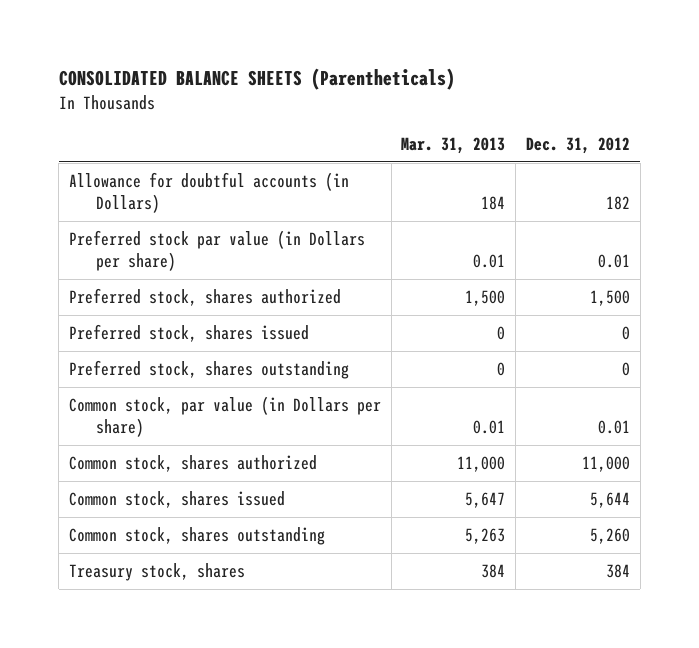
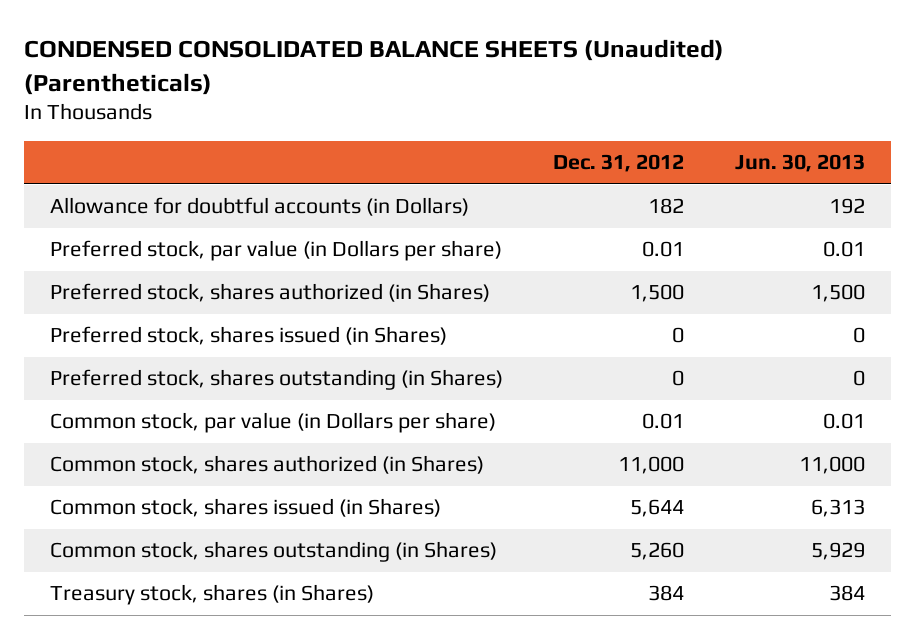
- CONSOLIDATED BALANCE SHEETS (Parentheticals)
+ CONDENSED CONSOLIDATED BALANCE SHEETS (Unaudited) (Parentheticals)
- | Mar. 31, 2013 | Dec. 31, 2012
+ | Dec. 31, 2012 | Jun. 30, 2013
- Preferred stock par value (in Dollars per share) | 0.01 | 0.01
- Preferred stock, shares authorized | 1,500 | 1,500
- Preferred stock, shares issued | 0 | 0
- Preferred stock, shares outstanding | 0 | 0
+ Preferred stock, par value (in Dollars per share) | 0.01 | 0.01
+ Preferred stock, shares authorized (in Shares) | 1,500 | 1,500
+ Preferred stock, shares issued (in Shares) | 0 | 0
+ Preferred stock, shares outstanding (in Shares) | 0 | 0
- Common stock, shares authorized | 11,000 | 11,000
- Common stock, shares issued | 5,647 | 5,644
- Common stock, shares outstanding | 5,263 | 5,260
- Treasury stock, shares | 384 | 384
+ Common stock, shares authorized (in Shares) | 11,000 | 11,000
+ Common stock, shares issued (in Shares) | 5,644 | 6,313
+ Common stock, shares outstanding (in Shares) | 5,260 | 5,929
+ Treasury stock, shares (in Shares) | 384 | 384

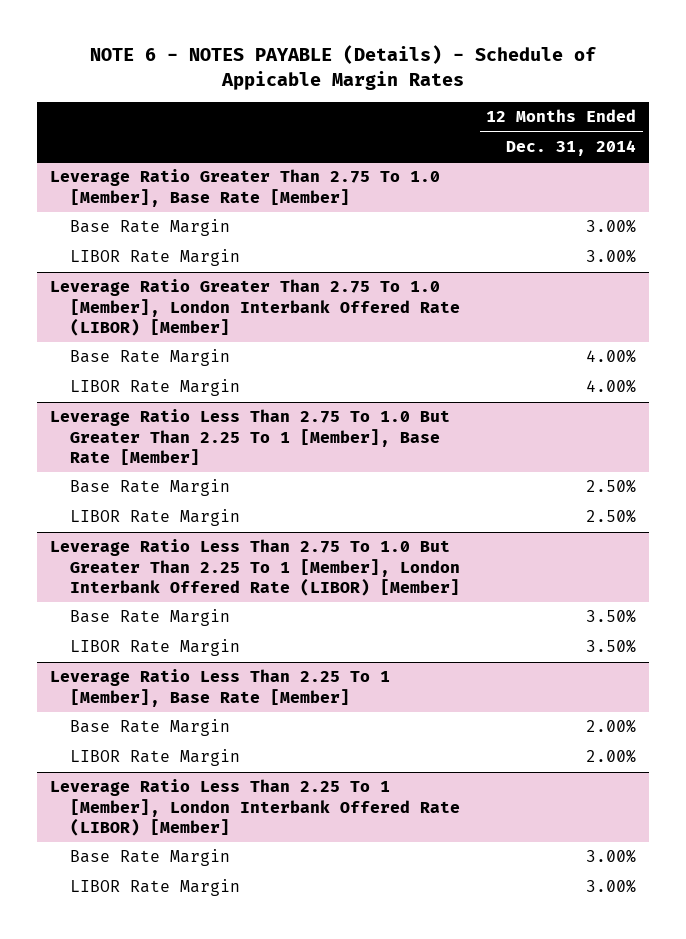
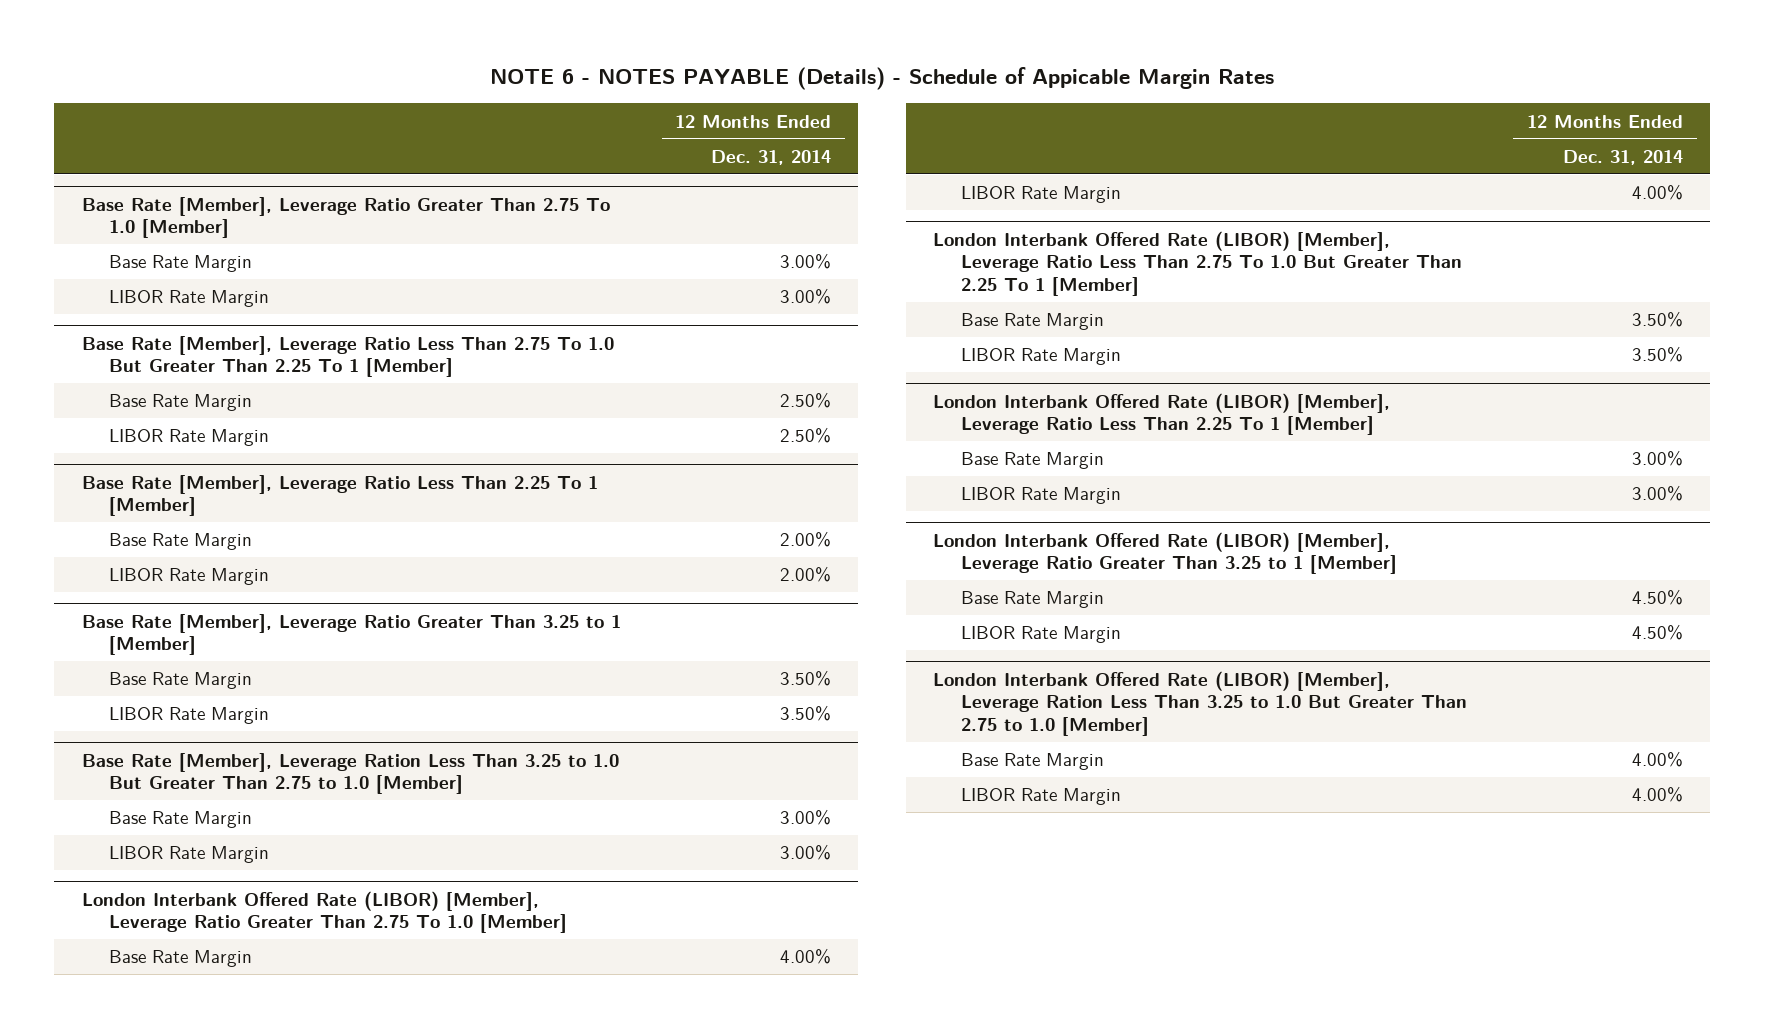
- Leverage Ratio Greater Than 2.75 To 1.0 [Member], Base Rate [Member]
+ Base Rate [Member], Leverage Ratio Greater Than 2.75 To 1.0 [Member]
- Leverage Ratio Greater Than 2.75 To 1.0 [Member], London Interbank Offered Rate (LIBOR) [Member]
- Base Rate Margin | 4.00%
- LIBOR Rate Margin | 4.00%
- Leverage Ratio Less Than 2.75 To 1.0 But Greater Than 2.25 To 1 [Member], Base Rate [Member]
+ Base Rate [Member], Leverage Ratio Less Than 2.75 To 1.0 But Greater Than 2.25 To 1 [Member]
- Leverage Ratio Less Than 2.75 To 1.0 But Greater Than 2.25 To 1 [Member], London Interbank Offered Rate (LIBOR) [Member]
- Base Rate Margin | 3.50%
- LIBOR Rate Margin | 3.50%
- Leverage Ratio Less Than 2.25 To 1 [Member], Base Rate [Member]
+ Base Rate [Member], Leverage Ratio Less Than 2.25 To 1 [Member]
- Leverage Ratio Less Than 2.25 To 1 [Member], London Interbank Offered Rate (LIBOR) [Member]
+ Base Rate [Member], Leverage Ratio Greater Than 3.25 to 1 [Member]
+ Base Rate Margin | 3.50%
+ LIBOR Rate Margin | 3.50%
+ Base Rate [Member], Leverage Ration Less Than 3.25 to 1.0 But Greater Than 2.75 to 1.0 [Member]
+ London Interbank Offered Rate (LIBOR) [Member], Leverage Ratio Greater Than 2.75 To 1.0 [Member]
+ Base Rate Margin | 4.00%
+ LIBOR Rate Margin | 4.00%
+ London Interbank Offered Rate (LIBOR) [Member], Leverage Ratio Less Than 2.75 To 1.0 But Greater Than 2.25 To 1 [Member]
+ Base Rate Margin | 3.50%
+ LIBOR Rate Margin | 3.50%
+ London Interbank Offered Rate (LIBOR) [Member], Leverage Ratio Less Than 2.25 To 1 [Member]
+ Base Rate Margin | 3.00%
+ LIBOR Rate Margin | 3.00%
+ London Interbank Offered Rate (LIBOR) [Member], Leverage Ratio Greater Than 3.25 to 1 [Member]
+ Base Rate Margin | 4.50%
+ LIBOR Rate Margin | 4.50%
+ London Interbank Offered Rate (LIBOR) [Member], Leverage Ration Less Than 3.25 to 1.0 But Greater Than 2.75 to 1.0 [Member]
+ Base Rate Margin | 4.00%
+ LIBOR Rate Margin | 4.00%

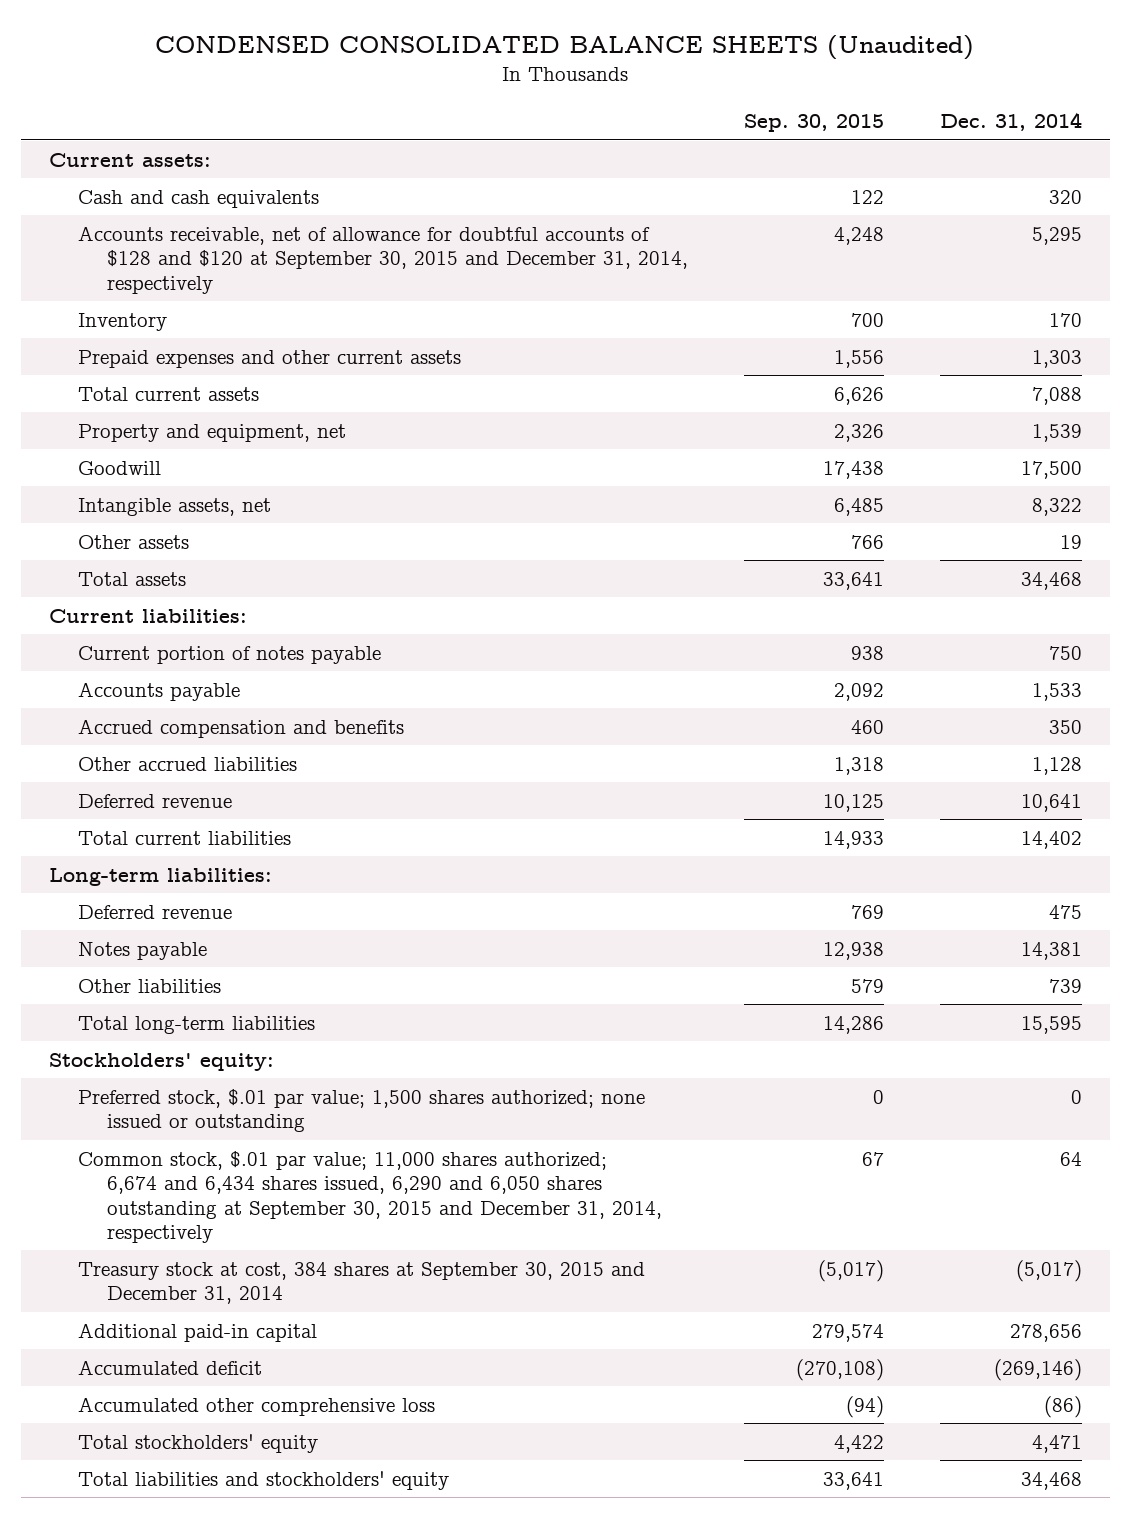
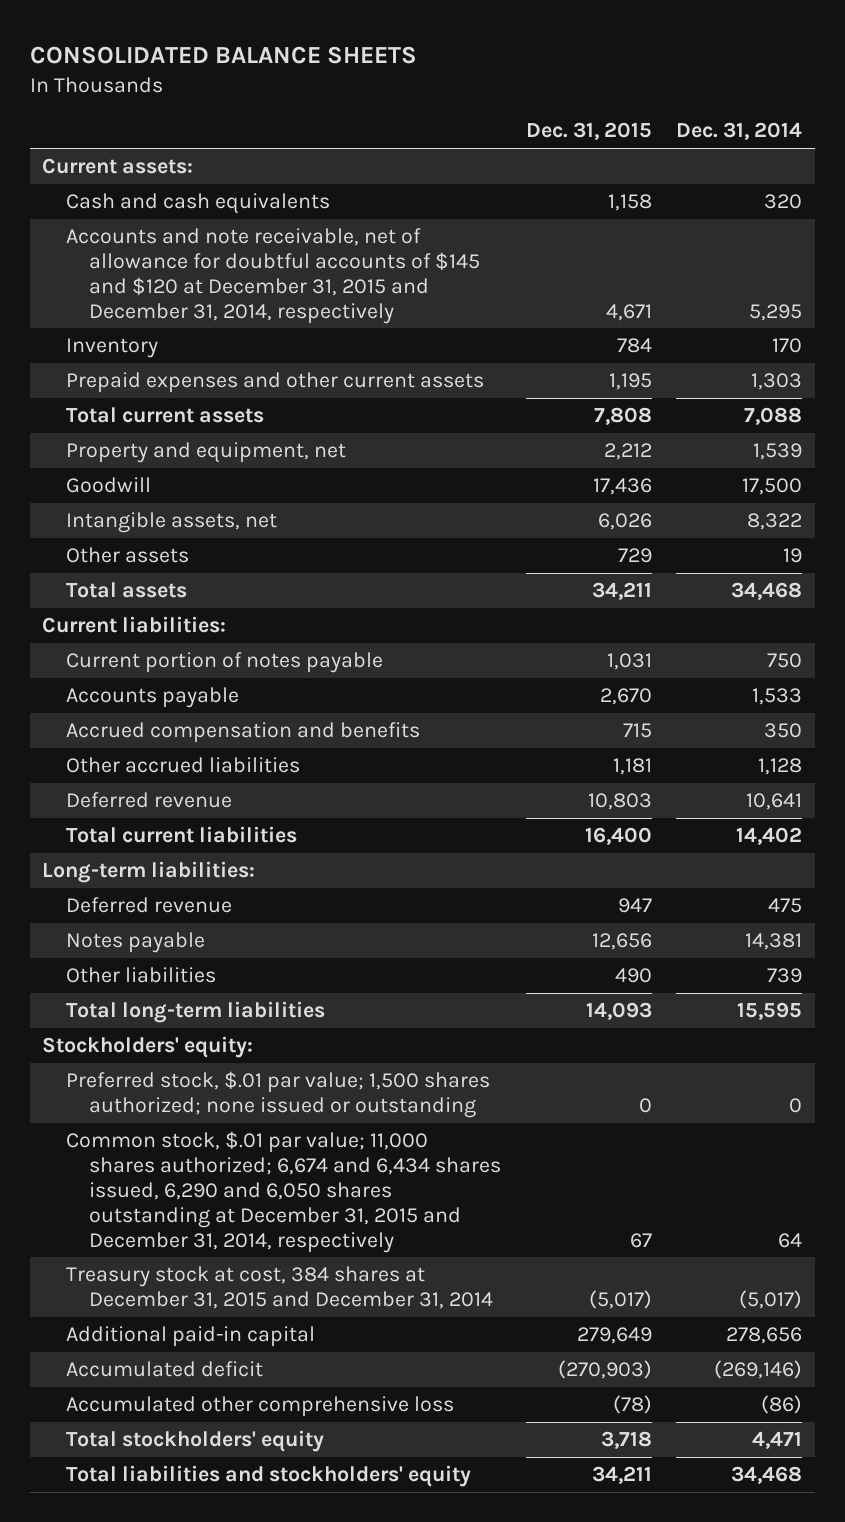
- CONDENSED CONSOLIDATED BALANCE SHEETS (Unaudited)
+ CONSOLIDATED BALANCE SHEETS
- | Sep. 30, 2015 | Dec. 31, 2014
+ | Dec. 31, 2015 | Dec. 31, 2014
- Accounts receivable, net of allowance for doubtful accounts of $128 and $120 at September 30, 2015 and December 31, 2014, respectively | 4,248 | 5,295
+ Accounts and note receivable, net of allowance for doubtful accounts of $145 and $120 at December 31, 2015 and December 31, 2014, respectively | 4,671 | 5,295
- Common stock, $.01 par value; 11,000 shares authorized; 6,674 and 6,434 shares issued, 6,290 and 6,050 shares outstanding at September 30, 2015 and December 31, 2014, respectively | 67 | 64
- Treasury stock at cost, 384 shares at September 30, 2015 and December 31, 2014 | (5,017) | (5,017)
+ Common stock, $.01 par value; 11,000 shares authorized; 6,674 and 6,434 shares issued, 6,290 and 6,050 shares outstanding at December 31, 2015 and December 31, 2014, respectively | 67 | 64
+ Treasury stock at cost, 384 shares at December 31, 2015 and December 31, 2014 | (5,017) | (5,017)

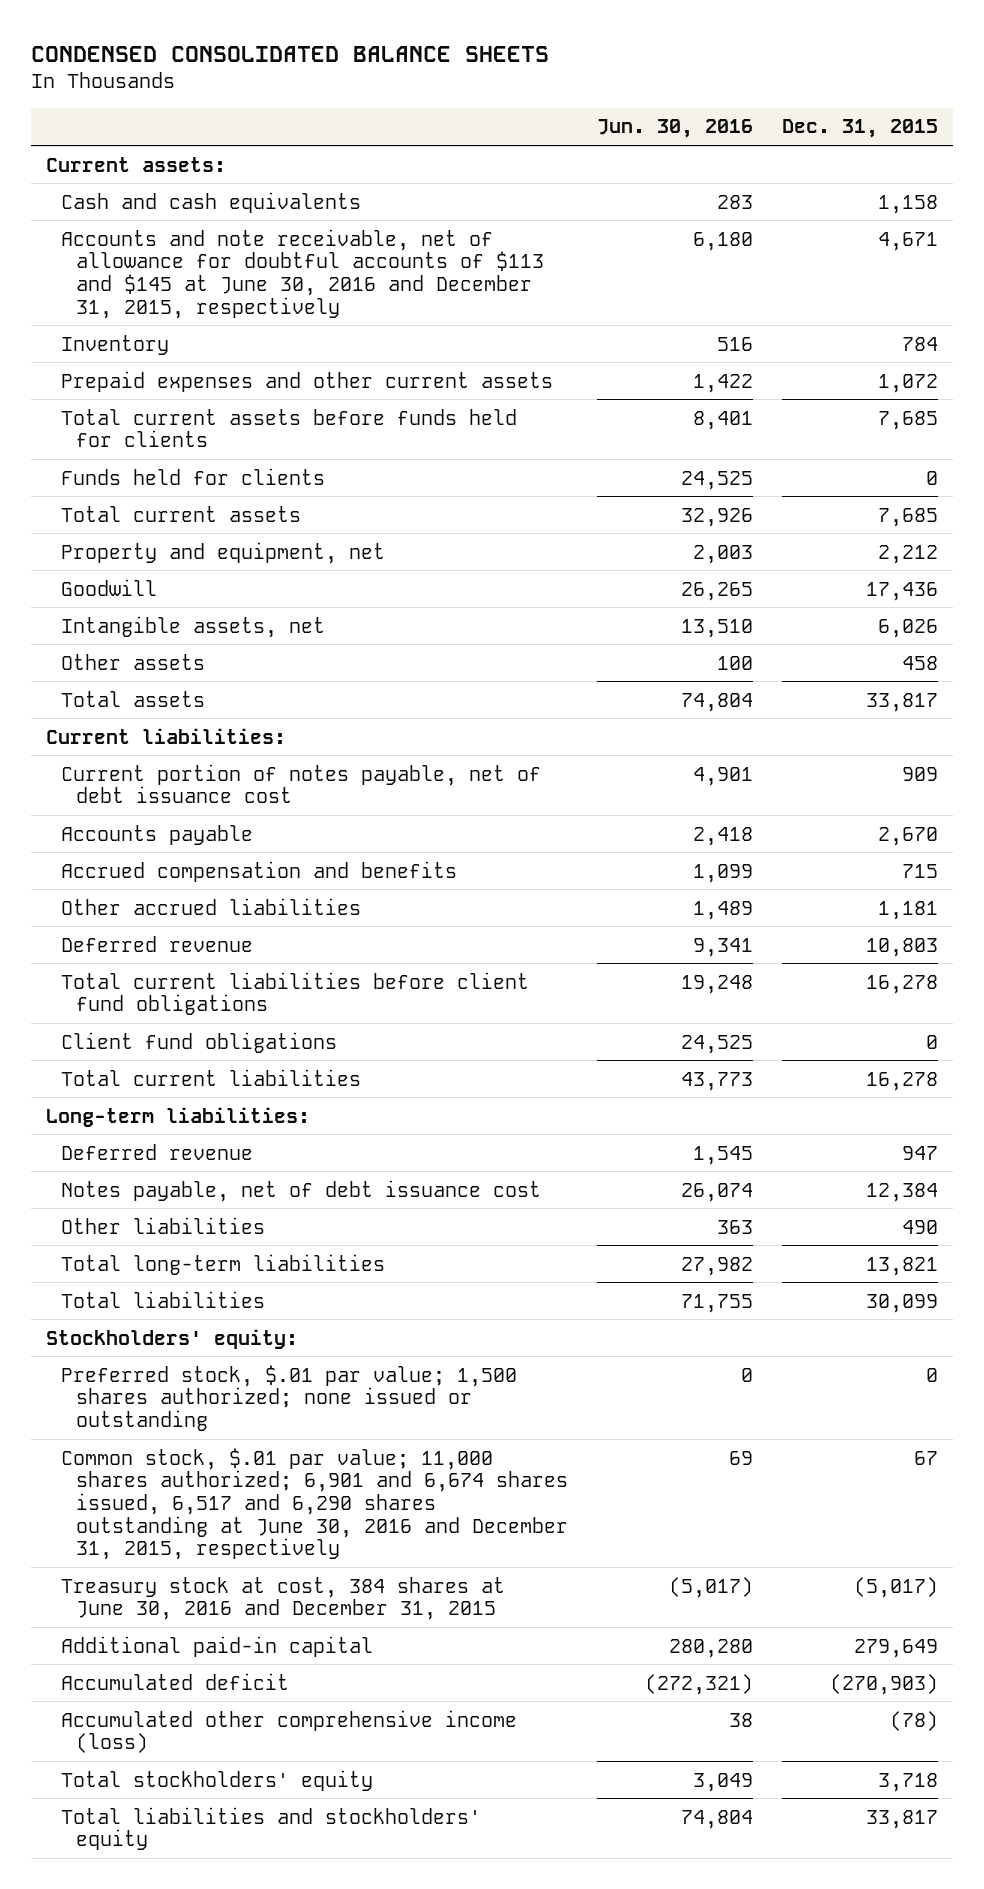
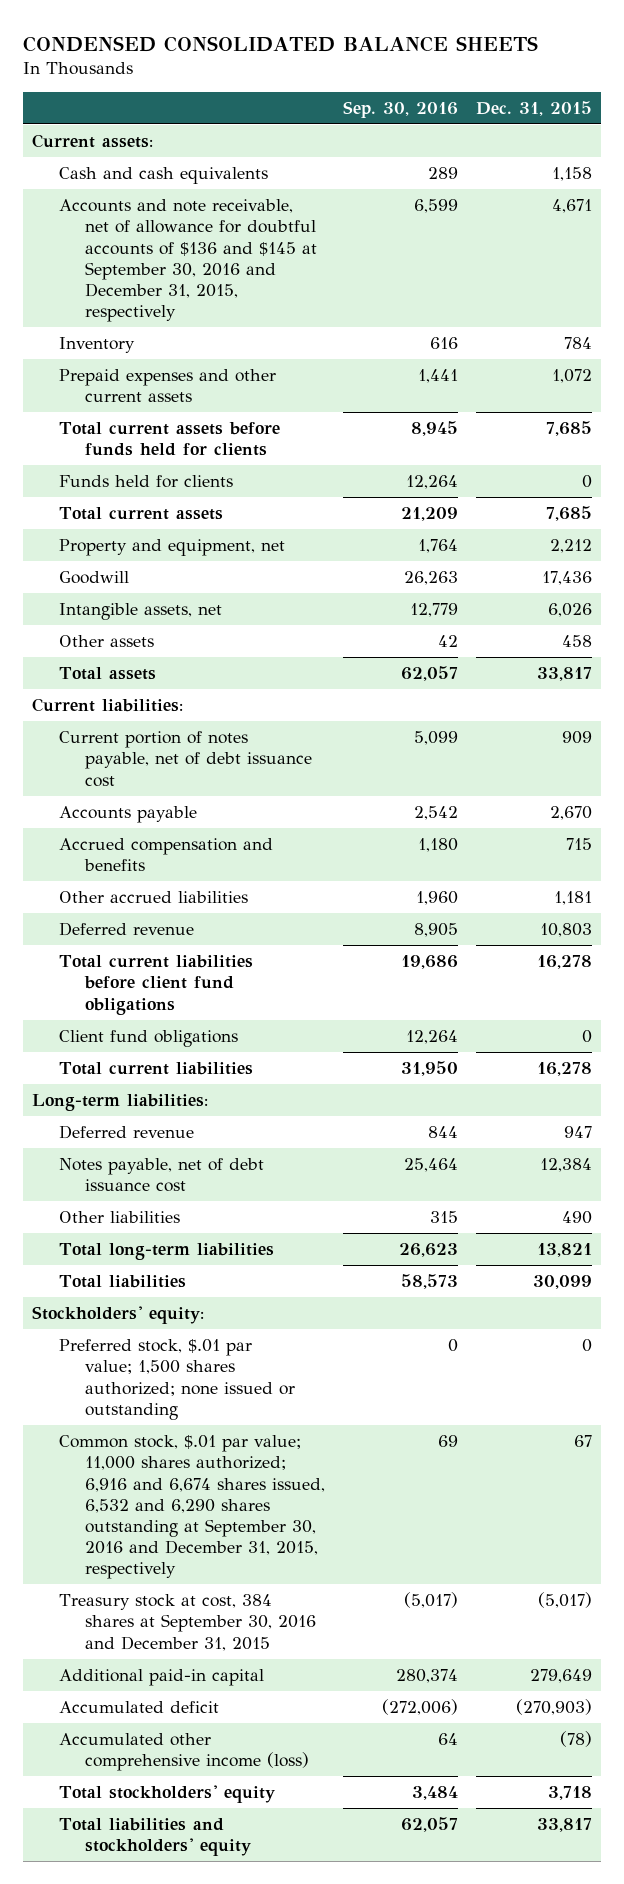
- | Jun. 30, 2016 | Dec. 31, 2015
+ | Sep. 30, 2016 | Dec. 31, 2015
- Accounts and note receivable, net of allowance for doubtful accounts of $113 and $145 at June 30, 2016 and December 31, 2015, respectively | 6,180 | 4,671
+ Accounts and note receivable, net of allowance for doubtful accounts of $136 and $145 at September 30, 2016 and December 31, 2015, respectively | 6,599 | 4,671
- Common stock, $.01 par value; 11,000 shares authorized; 6,901 and 6,674 shares issued, 6,517 and 6,290 shares outstanding at June 30, 2016 and December 31, 2015, respectively | 69 | 67
- Treasury stock at cost, 384 shares at June 30, 2016 and December 31, 2015 | (5,017) | (5,017)
+ Common stock, $.01 par value; 11,000 shares authorized; 6,916 and 6,674 shares issued, 6,532 and 6,290 shares outstanding at September 30, 2016 and December 31, 2015, respectively | 69 | 67
+ Treasury stock at cost, 384 shares at September 30, 2016 and December 31, 2015 | (5,017) | (5,017)

